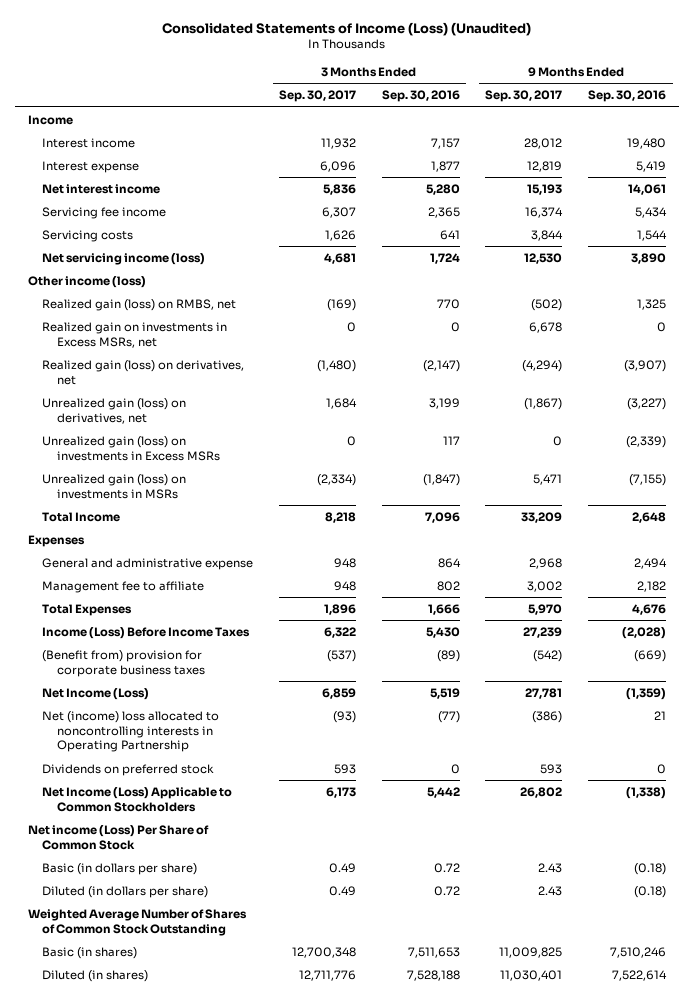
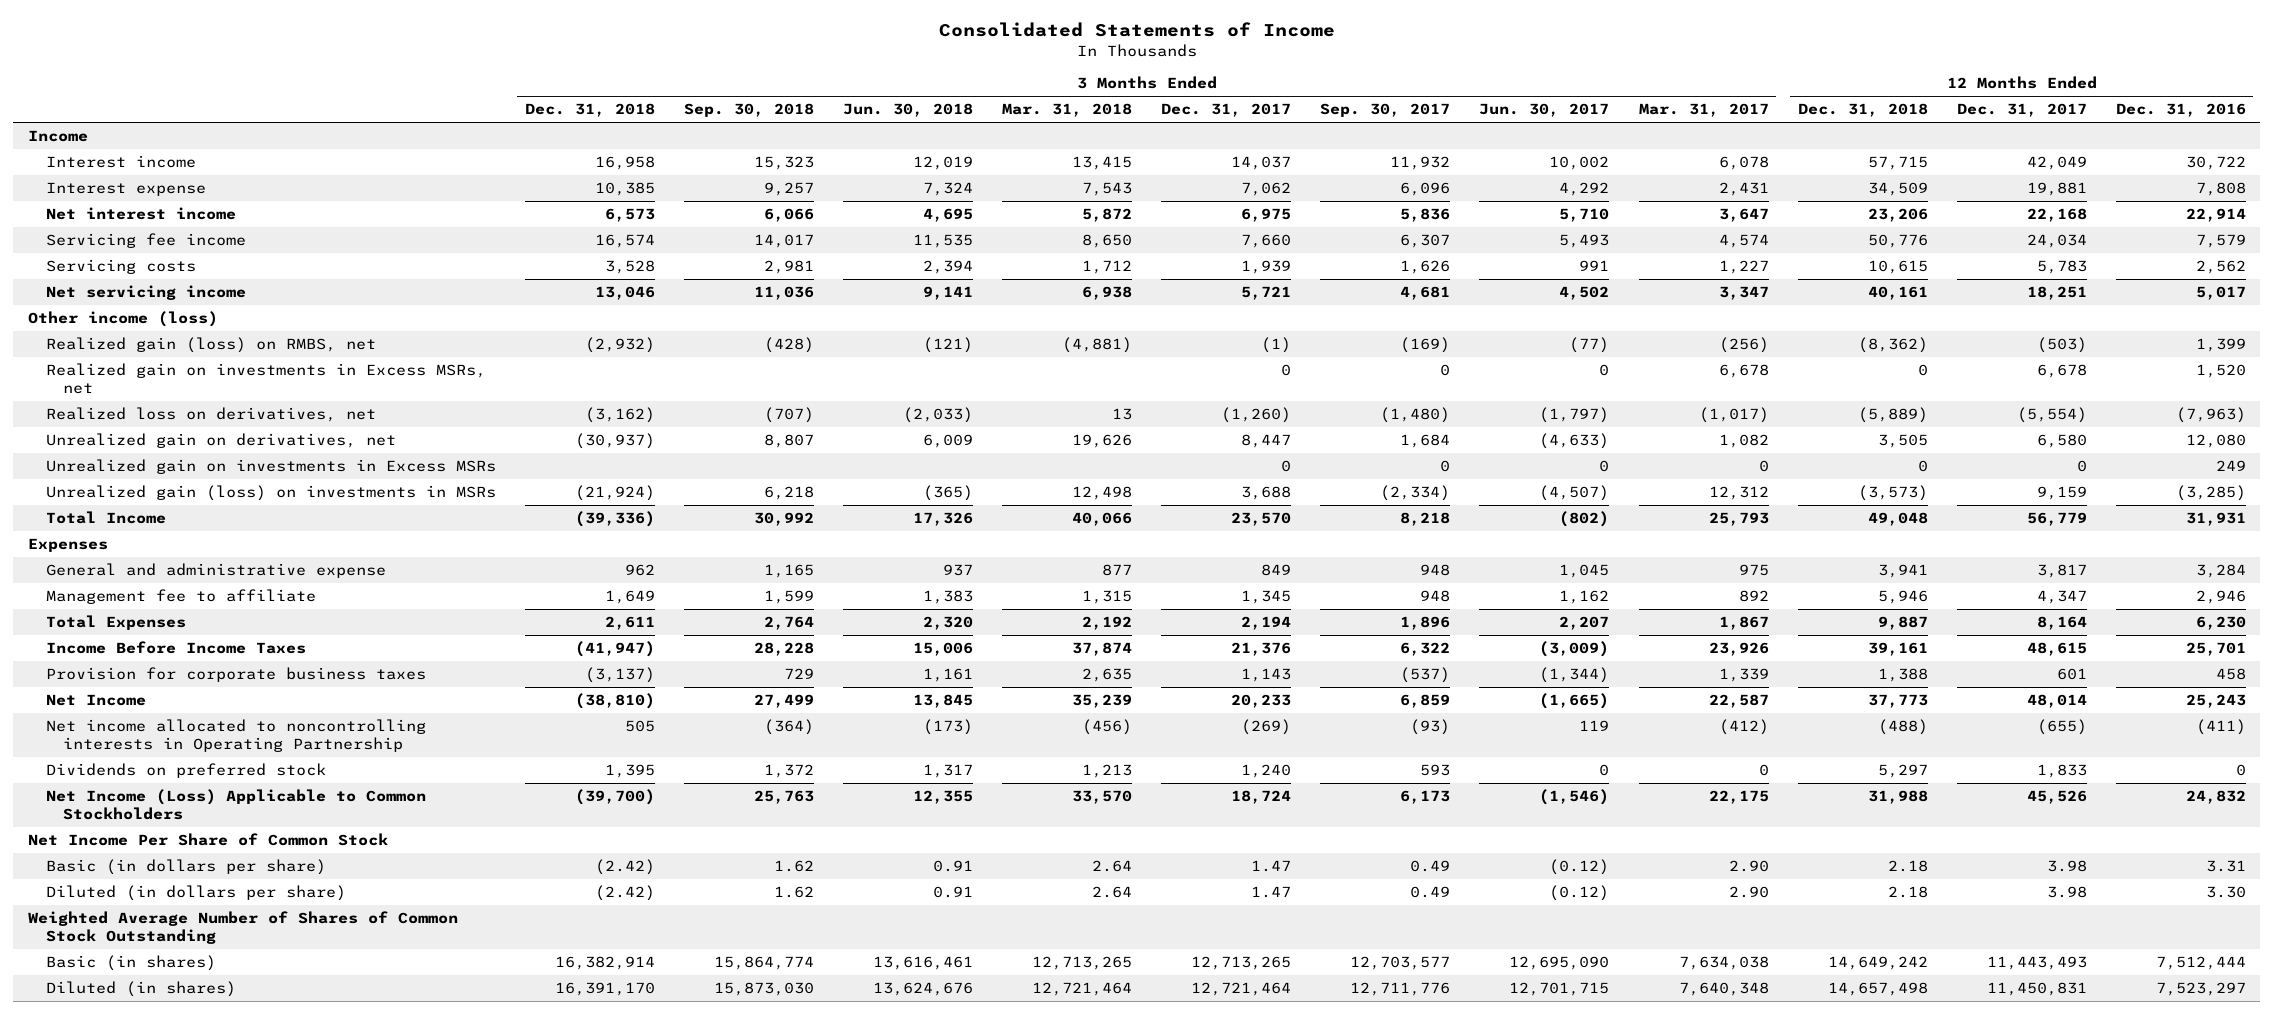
- Consolidated Statements of Income (Loss) (Unaudited)
+ Consolidated Statements of Income
- | 3 Months Ended Sep. 30, 2017 | 3 Months Ended Sep. 30, 2016 | 9 Months Ended Sep. 30, 2017 | 9 Months Ended Sep. 30, 2016
+ | 3 Months Ended Dec. 31, 2018 | 3 Months Ended Sep. 30, 2018 | 3 Months Ended Jun. 30, 2018 | 3 Months Ended Mar. 31, 2018 | 3 Months Ended Dec. 31, 2017 | 3 Months Ended Sep. 30, 2017 | 3 Months Ended Jun. 30, 2017 | 3 Months Ended Mar. 31, 2017 | 12 Months Ended Dec. 31, 2018 | 12 Months Ended Dec. 31, 2017 | 12 Months Ended Dec. 31, 2016
- Net servicing income (loss) | 4,681 | 1,724 | 12,530 | 3,890
+ Net servicing income | 13,046 | 11,036 | 9,141 | 6,938 | 5,721 | 4,681 | 4,502 | 3,347 | 40,161 | 18,251 | 5,017
- Realized gain (loss) on derivatives, net | (1,480) | (2,147) | (4,294) | (3,907)
- Unrealized gain (loss) on derivatives, net | 1,684 | 3,199 | (1,867) | (3,227)
- Unrealized gain (loss) on investments in Excess MSRs | 0 | 117 | 0 | (2,339)
+ Realized loss on derivatives, net | (3,162) | (707) | (2,033) | 13 | (1,260) | (1,480) | (1,797) | (1,017) | (5,889) | (5,554) | (7,963)
+ Unrealized gain on derivatives, net | (30,937) | 8,807 | 6,009 | 19,626 | 8,447 | 1,684 | (4,633) | 1,082 | 3,505 | 6,580 | 12,080
+ Unrealized gain on investments in Excess MSRs | | | | | 0 | 0 | 0 | 0 | 0 | 0 | 249
- Income (Loss) Before Income Taxes | 6,322 | 5,430 | 27,239 | (2,028)
- (Benefit from) provision for corporate business taxes | (537) | (89) | (542) | (669)
- Net Income (Loss) | 6,859 | 5,519 | 27,781 | (1,359)
- Net (income) loss allocated to noncontrolling interests in Operating Partnership | (93) | (77) | (386) | 21
+ Income Before Income Taxes | (41,947) | 28,228 | 15,006 | 37,874 | 21,376 | 6,322 | (3,009) | 23,926 | 39,161 | 48,615 | 25,701
+ Provision for corporate business taxes | (3,137) | 729 | 1,161 | 2,635 | 1,143 | (537) | (1,344) | 1,339 | 1,388 | 601 | 458
+ Net Income | (38,810) | 27,499 | 13,845 | 35,239 | 20,233 | 6,859 | (1,665) | 22,587 | 37,773 | 48,014 | 25,243
+ Net income allocated to noncontrolling interests in Operating Partnership | 505 | (364) | (173) | (456) | (269) | (93) | 119 | (412) | (488) | (655) | (411)
- Net income (Loss) Per Share of Common Stock
+ Net Income Per Share of Common Stock
- Basic (in shares) | 12,700,348 | 7,511,653 | 11,009,825 | 7,510,246
+ Basic (in shares) | 16,382,914 | 15,864,774 | 13,616,461 | 12,713,265 | 12,713,265 | 12,703,577 | 12,695,090 | 7,634,038 | 14,649,242 | 11,443,493 | 7,512,444

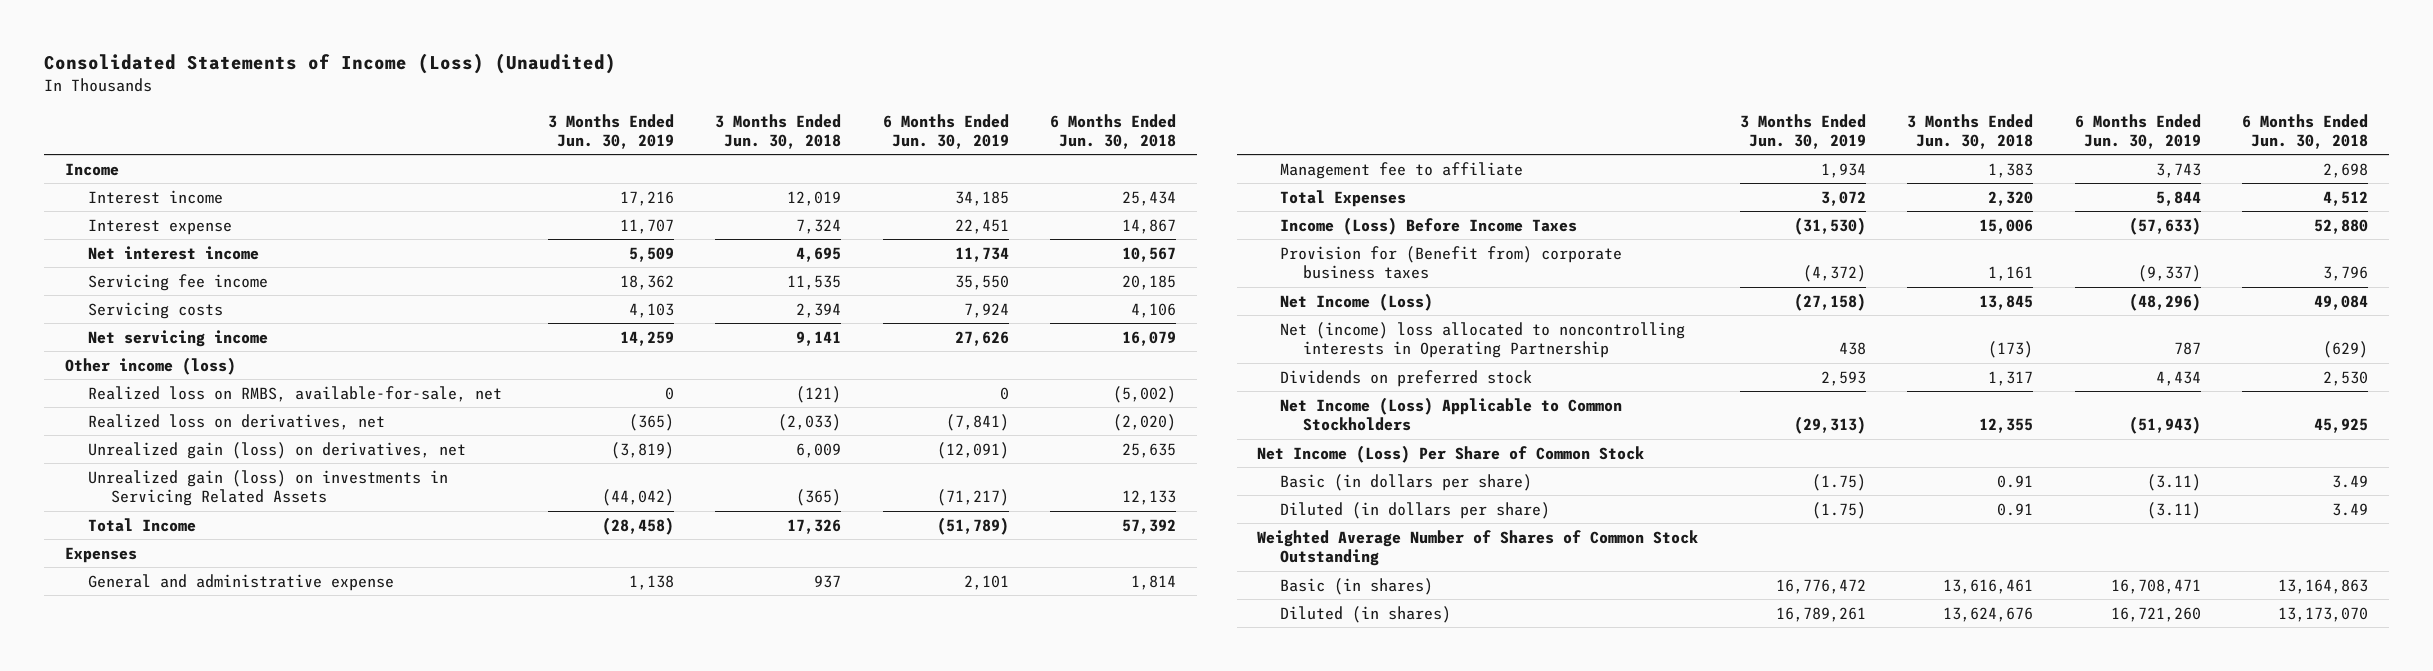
- Consolidated Statements of Income
+ Consolidated Statements of Income (Loss) (Unaudited)
- | 3 Months Ended Dec. 31, 2018 | 3 Months Ended Sep. 30, 2018 | 3 Months Ended Jun. 30, 2018 | 3 Months Ended Mar. 31, 2018 | 3 Months Ended Dec. 31, 2017 | 3 Months Ended Sep. 30, 2017 | 3 Months Ended Jun. 30, 2017 | 3 Months Ended Mar. 31, 2017 | 12 Months Ended Dec. 31, 2018 | 12 Months Ended Dec. 31, 2017 | 12 Months Ended Dec. 31, 2016
+ | 3 Months Ended Jun. 30, 2019 | 3 Months Ended Jun. 30, 2018 | 6 Months Ended Jun. 30, 2019 | 6 Months Ended Jun. 30, 2018
- Realized gain (loss) on RMBS, net | (2,932) | (428) | (121) | (4,881) | (1) | (169) | (77) | (256) | (8,362) | (503) | 1,399
- Realized gain on investments in Excess MSRs, net | | | | | 0 | 0 | 0 | 6,678 | 0 | 6,678 | 1,520
+ Realized loss on RMBS, available-for-sale, net | 0 | (121) | 0 | (5,002)
- Unrealized gain on derivatives, net | (30,937) | 8,807 | 6,009 | 19,626 | 8,447 | 1,684 | (4,633) | 1,082 | 3,505 | 6,580 | 12,080
- Unrealized gain on investments in Excess MSRs | | | | | 0 | 0 | 0 | 0 | 0 | 0 | 249
- Unrealized gain (loss) on investments in MSRs | (21,924) | 6,218 | (365) | 12,498 | 3,688 | (2,334) | (4,507) | 12,312 | (3,573) | 9,159 | (3,285)
+ Unrealized gain (loss) on derivatives, net | (3,819) | 6,009 | (12,091) | 25,635
+ Unrealized gain (loss) on investments in Servicing Related Assets | (44,042) | (365) | (71,217) | 12,133
- Income Before Income Taxes | (41,947) | 28,228 | 15,006 | 37,874 | 21,376 | 6,322 | (3,009) | 23,926 | 39,161 | 48,615 | 25,701
- Provision for corporate business taxes | (3,137) | 729 | 1,161 | 2,635 | 1,143 | (537) | (1,344) | 1,339 | 1,388 | 601 | 458
- Net Income | (38,810) | 27,499 | 13,845 | 35,239 | 20,233 | 6,859 | (1,665) | 22,587 | 37,773 | 48,014 | 25,243
- Net income allocated to noncontrolling interests in Operating Partnership | 505 | (364) | (173) | (456) | (269) | (93) | 119 | (412) | (488) | (655) | (411)
+ Income (Loss) Before Income Taxes | (31,530) | 15,006 | (57,633) | 52,880
+ Provision for (Benefit from) corporate business taxes | (4,372) | 1,161 | (9,337) | 3,796
+ Net Income (Loss) | (27,158) | 13,845 | (48,296) | 49,084
+ Net (income) loss allocated to noncontrolling interests in Operating Partnership | 438 | (173) | 787 | (629)
- Net Income Per Share of Common Stock
+ Net Income (Loss) Per Share of Common Stock

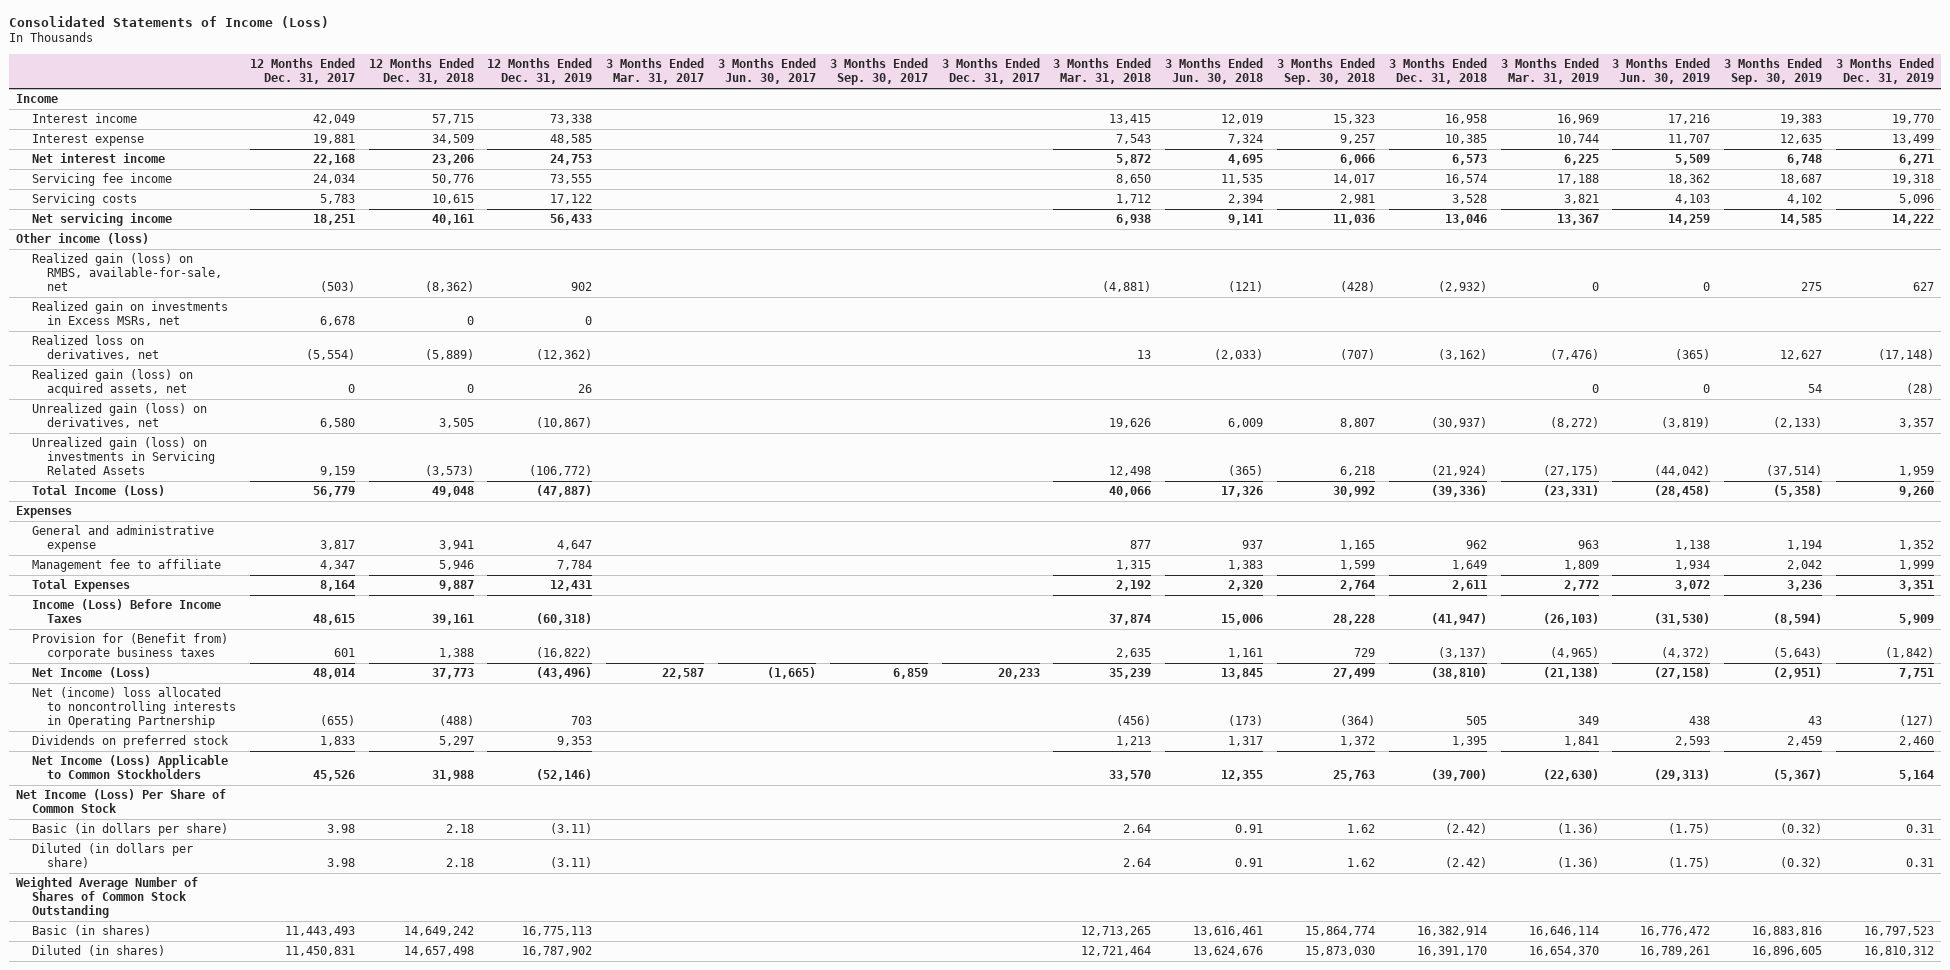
- Consolidated Statements of Income (Loss) (Unaudited)
+ Consolidated Statements of Income (Loss)
- | 3 Months Ended Jun. 30, 2019 | 3 Months Ended Jun. 30, 2018 | 6 Months Ended Jun. 30, 2019 | 6 Months Ended Jun. 30, 2018
+ | 12 Months Ended Dec. 31, 2017 | 12 Months Ended Dec. 31, 2018 | 12 Months Ended Dec. 31, 2019 | 3 Months Ended Mar. 31, 2017 | 3 Months Ended Jun. 30, 2017 | 3 Months Ended Sep. 30, 2017 | 3 Months Ended Dec. 31, 2017 | 3 Months Ended Mar. 31, 2018 | 3 Months Ended Jun. 30, 2018 | 3 Months Ended Sep. 30, 2018 | 3 Months Ended Dec. 31, 2018 | 3 Months Ended Mar. 31, 2019 | 3 Months Ended Jun. 30, 2019 | 3 Months Ended Sep. 30, 2019 | 3 Months Ended Dec. 31, 2019
- Realized loss on RMBS, available-for-sale, net | 0 | (121) | 0 | (5,002)
+ Realized gain (loss) on RMBS, available-for-sale, net | (503) | (8,362) | 902 | | | | | (4,881) | (121) | (428) | (2,932) | 0 | 0 | 275 | 627
+ Realized gain on investments in Excess MSRs, net | 6,678 | 0 | 0 | | | | | | | | | | | |
+ Realized gain (loss) on acquired assets, net | 0 | 0 | 26 | | | | | | | | | 0 | 0 | 54 | (28)
- Total Income | (28,458) | 17,326 | (51,789) | 57,392
+ Total Income (Loss) | 56,779 | 49,048 | (47,887) | | | | | 40,066 | 17,326 | 30,992 | (39,336) | (23,331) | (28,458) | (5,358) | 9,260

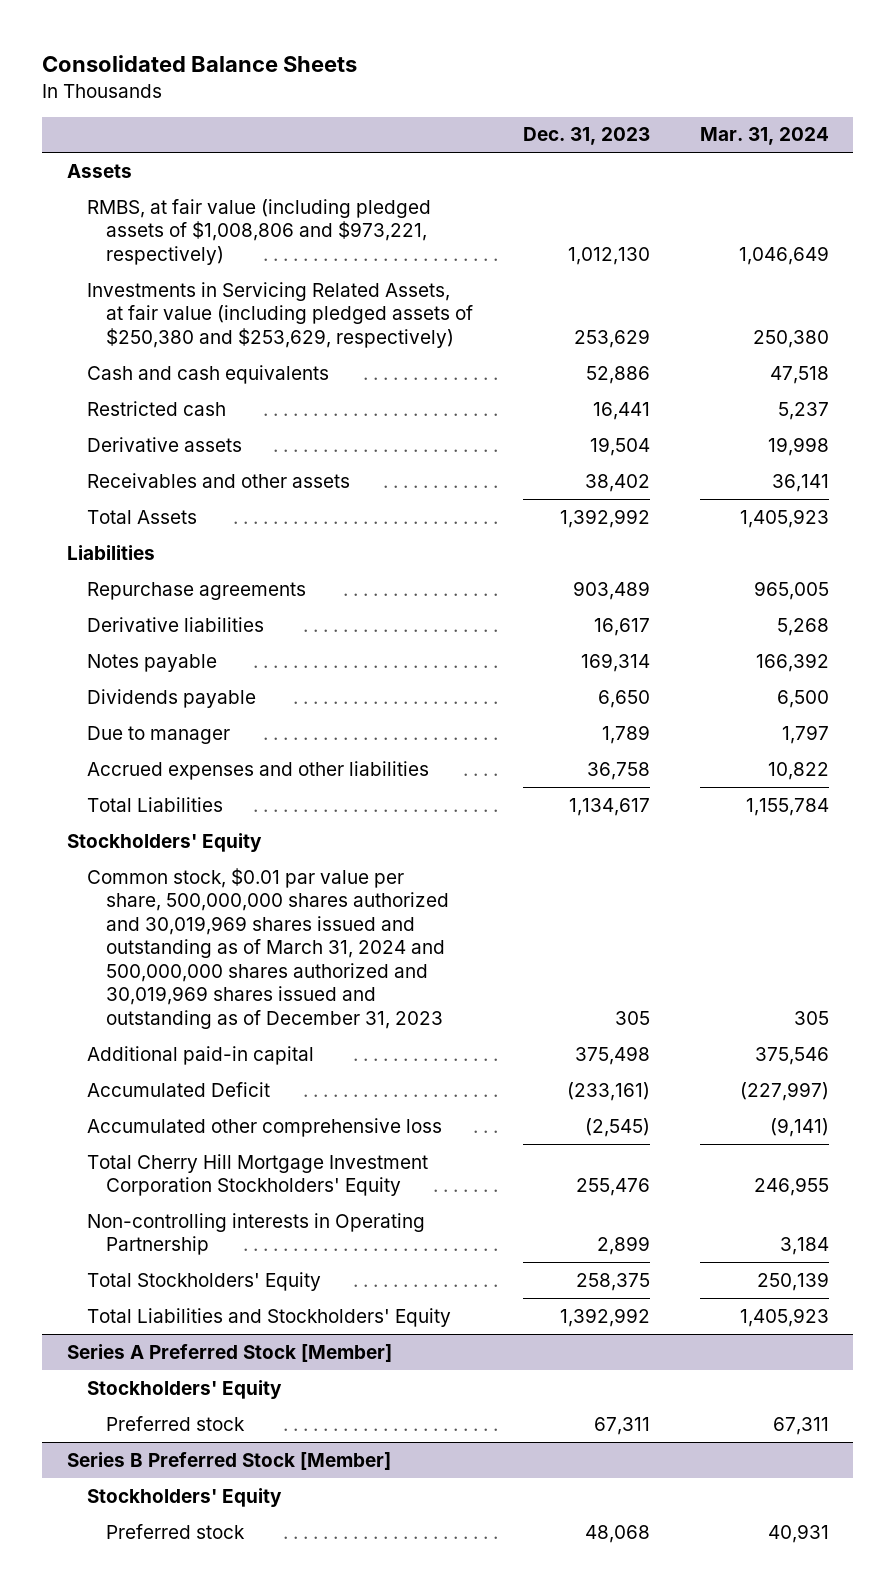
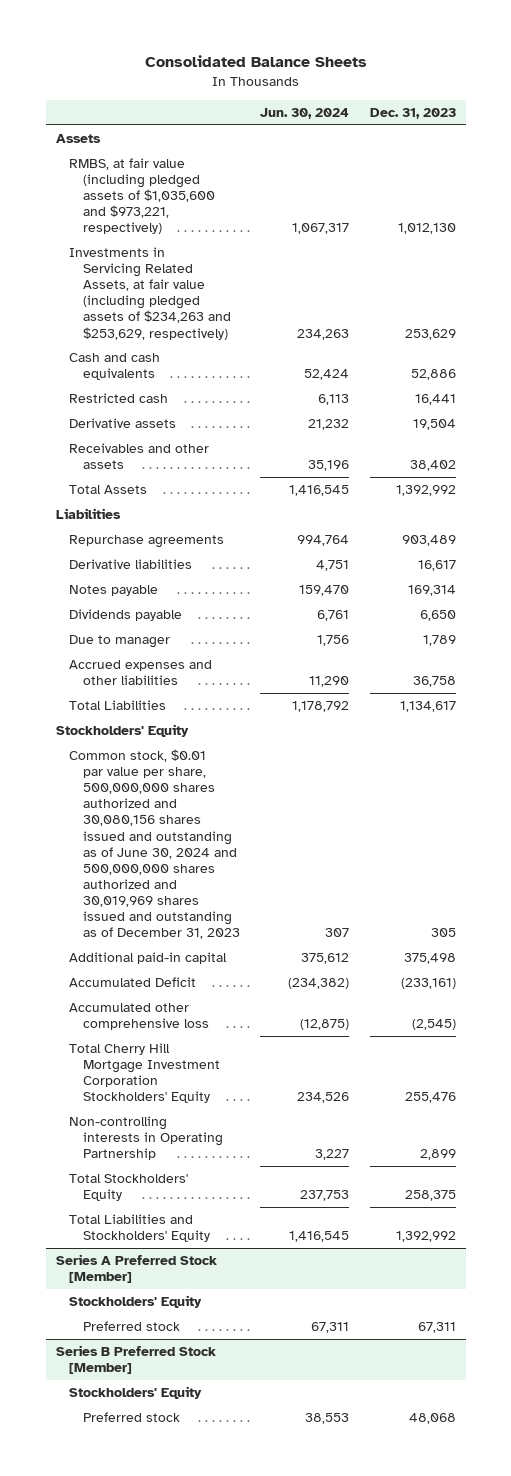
- | Dec. 31, 2023 | Mar. 31, 2024
+ | Jun. 30, 2024 | Dec. 31, 2023
- RMBS, at fair value (including pledged assets of $1,008,806 and $973,221, respectively) | 1,012,130 | 1,046,649
- Investments in Servicing Related Assets, at fair value (including pledged assets of $250,380 and $253,629, respectively) | 253,629 | 250,380
+ RMBS, at fair value (including pledged assets of $1,035,600 and $973,221, respectively) | 1,067,317 | 1,012,130
+ Investments in Servicing Related Assets, at fair value (including pledged assets of $234,263 and $253,629, respectively) | 234,263 | 253,629
- Common stock, $0.01 par value per share, 500,000,000 shares authorized and 30,019,969 shares issued and outstanding as of March 31, 2024 and 500,000,000 shares authorized and 30,019,969 shares issued and outstanding as of December 31, 2023 | 305 | 305
+ Common stock, $0.01 par value per share, 500,000,000 shares authorized and 30,080,156 shares issued and outstanding as of June 30, 2024 and 500,000,000 shares authorized and 30,019,969 shares issued and outstanding as of December 31, 2023 | 307 | 305

